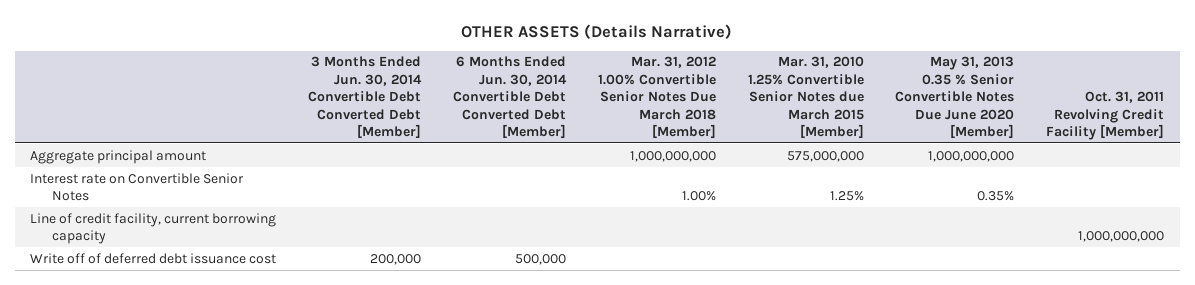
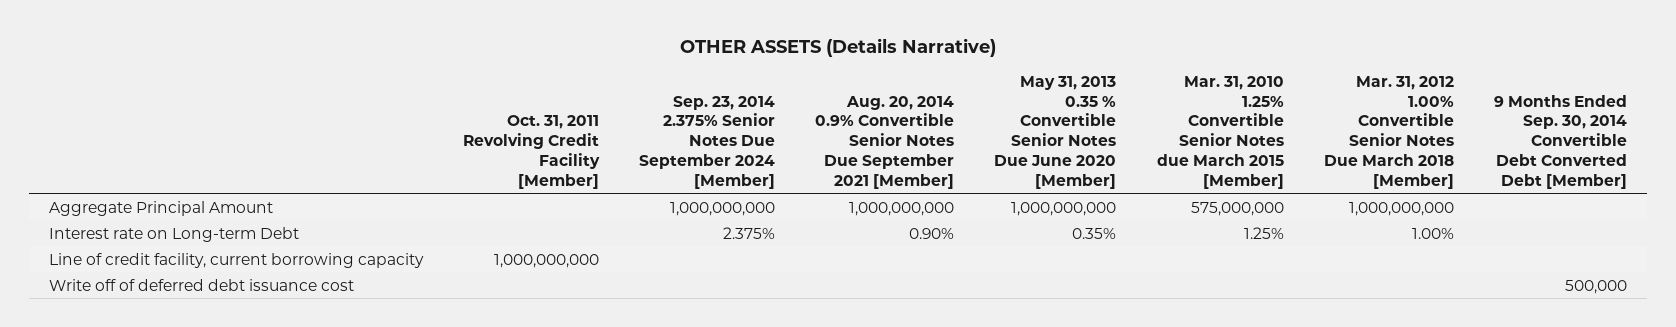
- | 3 Months Ended Jun. 30, 2014 Convertible Debt Converted Debt [Member] | 6 Months Ended Jun. 30, 2014 Convertible Debt Converted Debt [Member] | Mar. 31, 2012 1.00% Convertible Senior Notes Due March 2018 [Member] | Mar. 31, 2010 1.25% Convertible Senior Notes due March 2015 [Member] | May 31, 2013 0.35 % Senior Convertible Notes Due June 2020 [Member] | Oct. 31, 2011 Revolving Credit Facility [Member]
+ | Oct. 31, 2011 Revolving Credit Facility [Member] | Sep. 23, 2014 2.375% Senior Notes Due September 2024 [Member] | Aug. 20, 2014 0.9% Convertible Senior Notes Due September 2021 [Member] | May 31, 2013 0.35 % Convertible Senior Notes Due June 2020 [Member] | Mar. 31, 2010 1.25% Convertible Senior Notes due March 2015 [Member] | Mar. 31, 2012 1.00% Convertible Senior Notes Due March 2018 [Member] | 9 Months Ended Sep. 30, 2014 Convertible Debt Converted Debt [Member]
- Aggregate principal amount | | | 1,000,000,000 | 575,000,000 | 1,000,000,000 |
- Interest rate on Convertible Senior Notes | | | 1.00% | 1.25% | 0.35% |
+ Aggregate Principal Amount | | 1,000,000,000 | 1,000,000,000 | 1,000,000,000 | 575,000,000 | 1,000,000,000 |
+ Interest rate on Long-term Debt | | 2.375% | 0.90% | 0.35% | 1.25% | 1.00% |

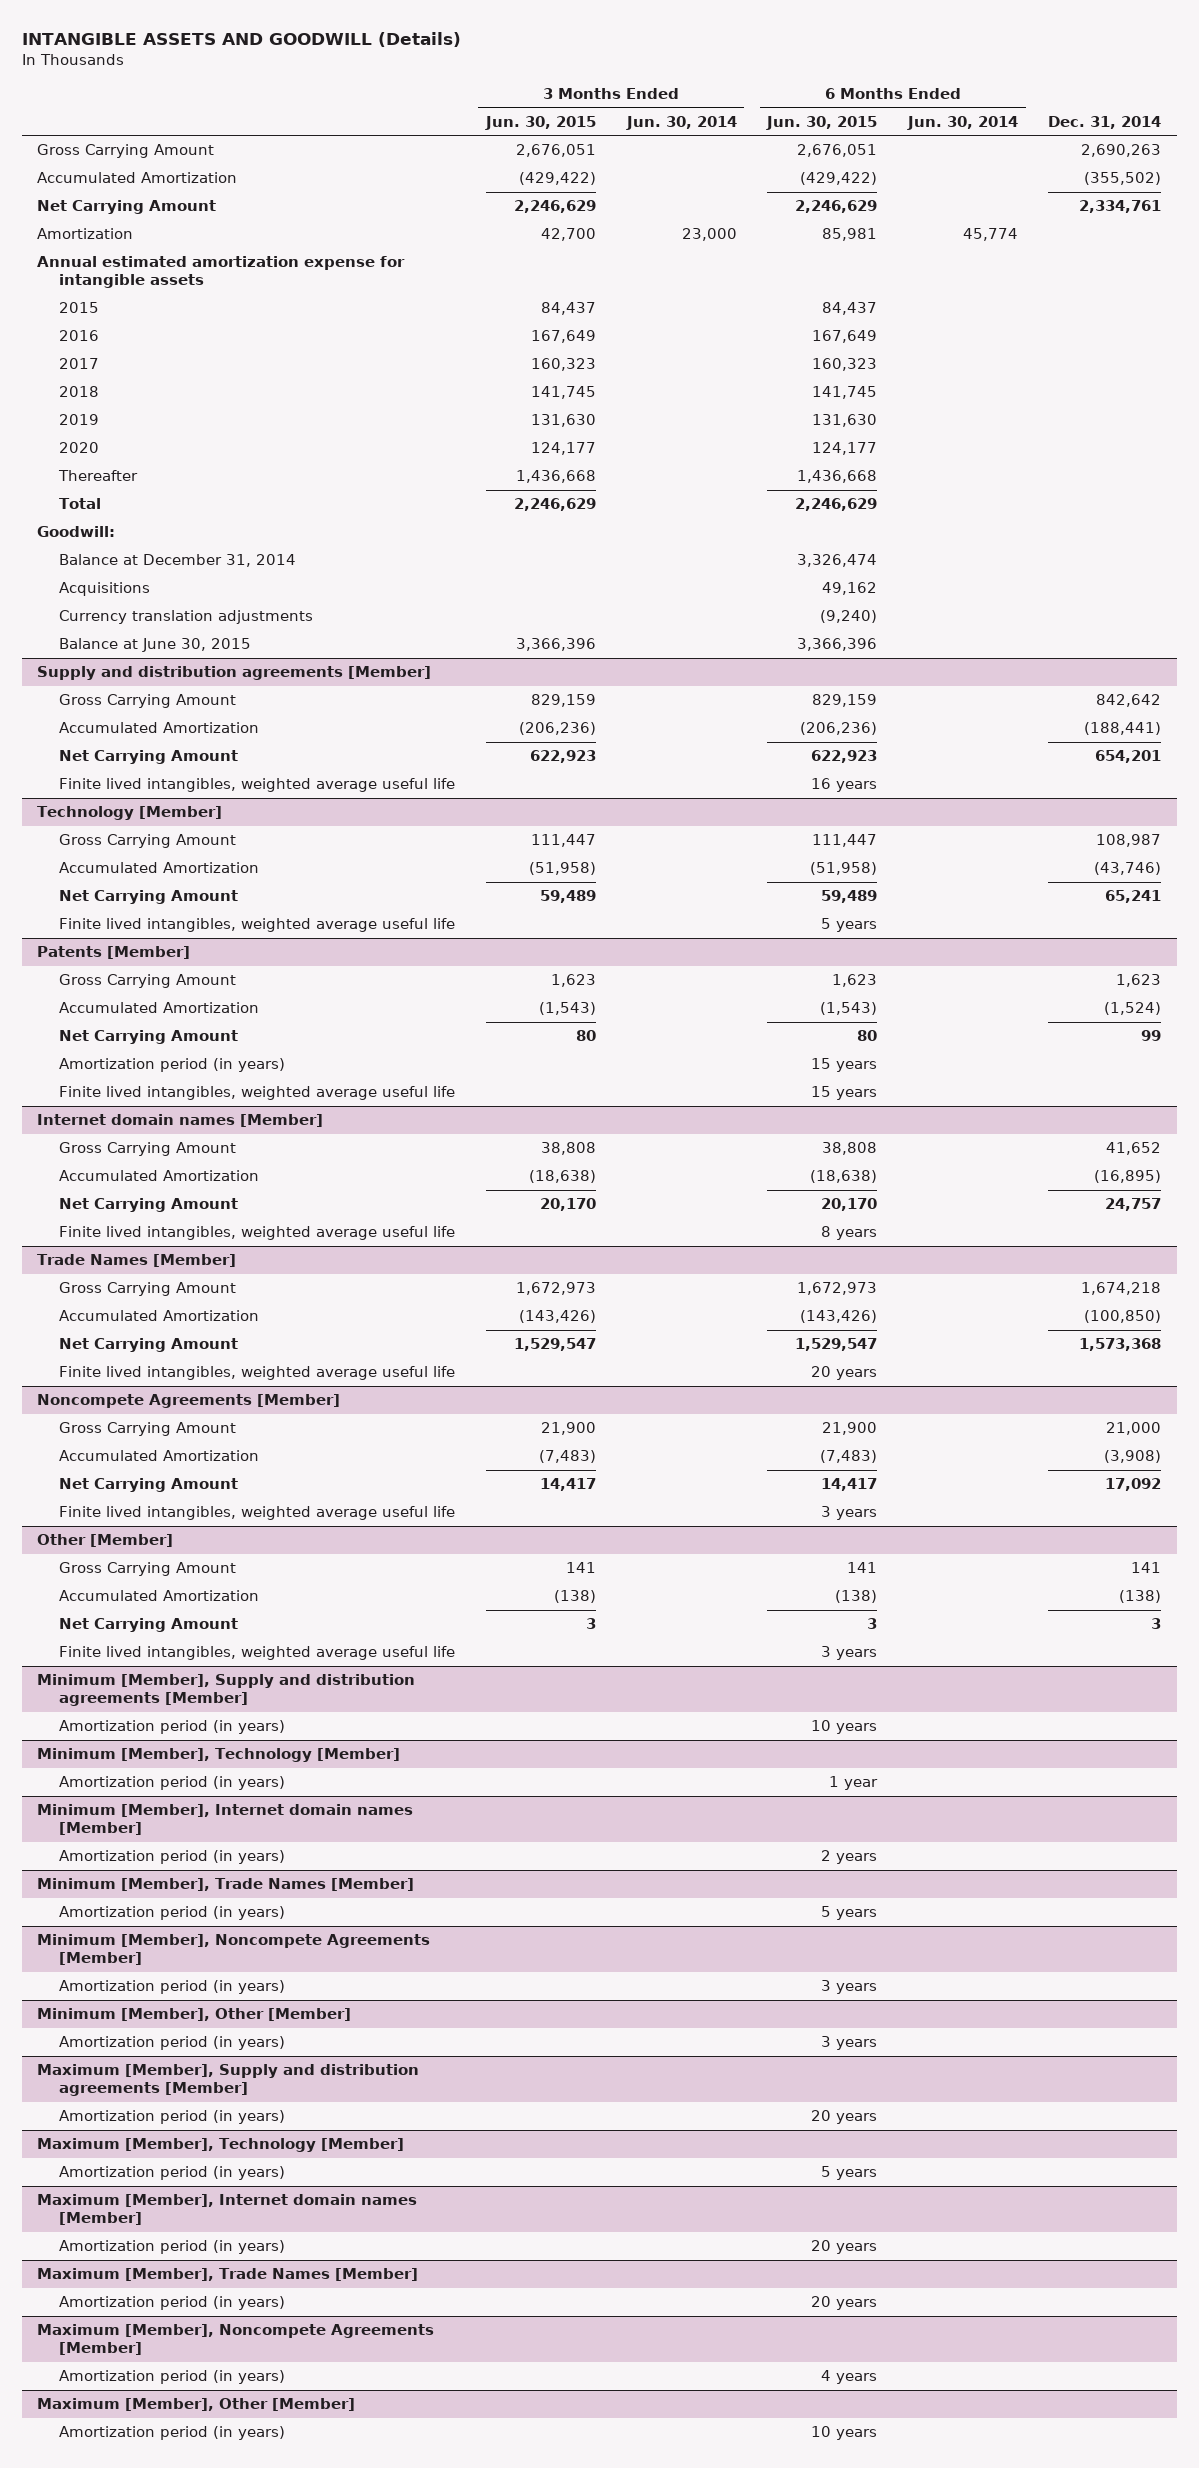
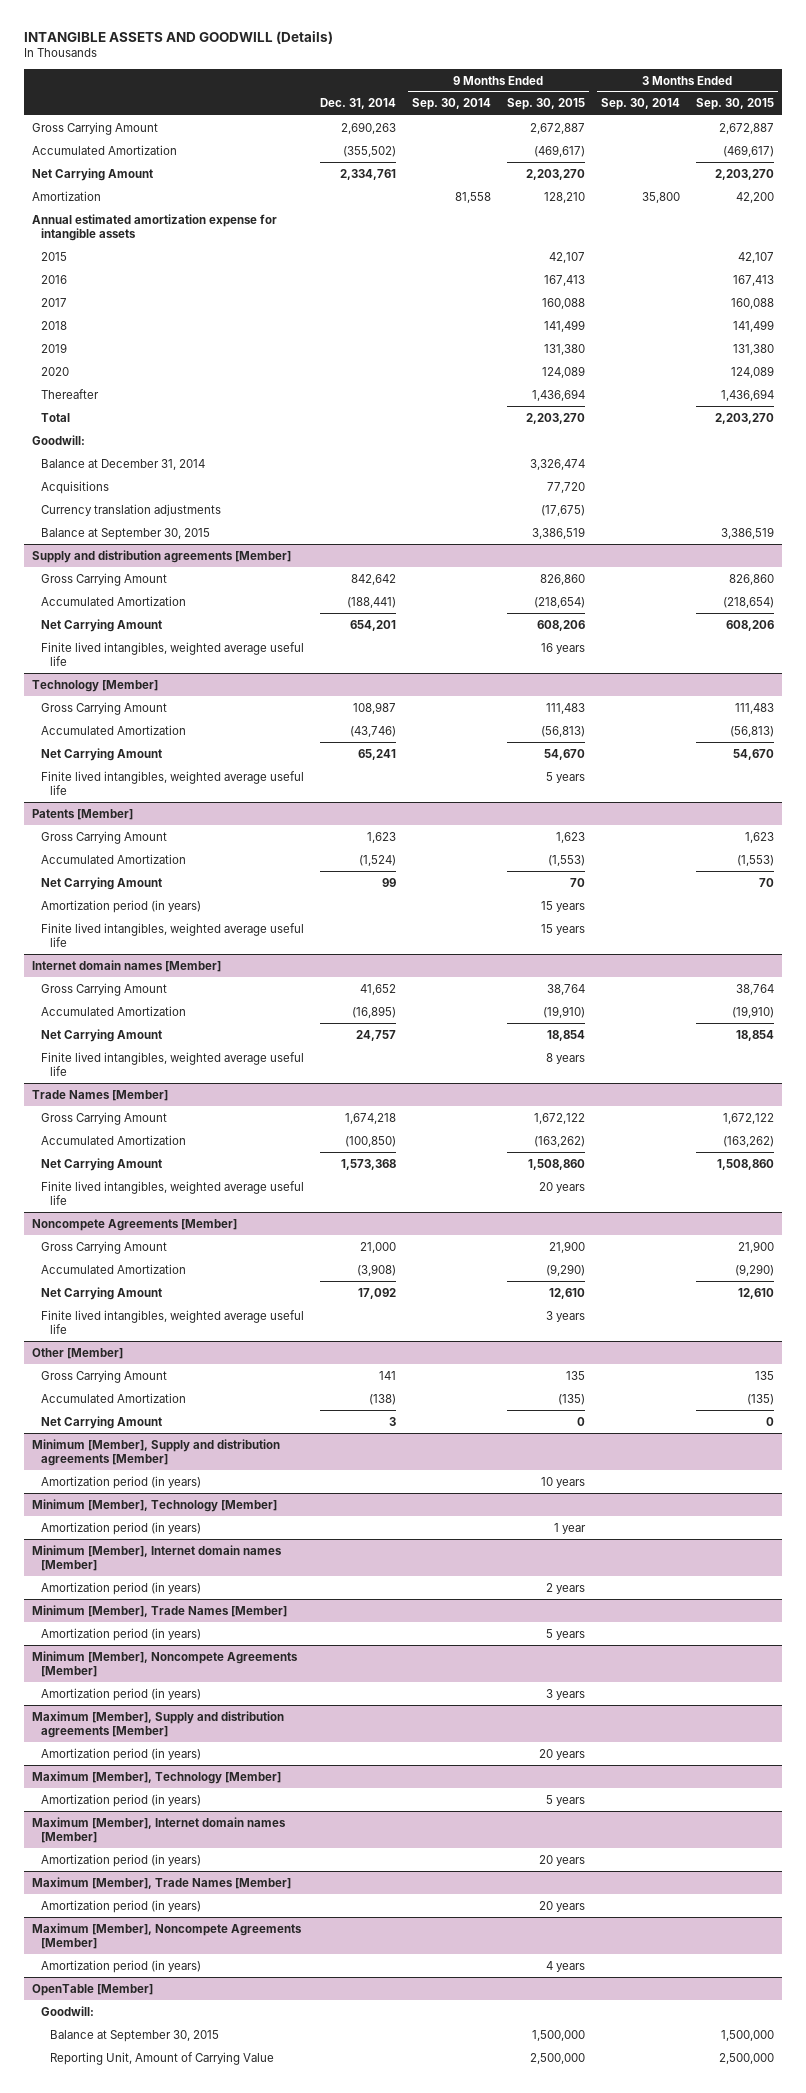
- | 3 Months Ended Jun. 30, 2015 | 3 Months Ended Jun. 30, 2014 | 6 Months Ended Jun. 30, 2015 | 6 Months Ended Jun. 30, 2014 | Dec. 31, 2014
+ | Dec. 31, 2014 | 9 Months Ended Sep. 30, 2014 | 9 Months Ended Sep. 30, 2015 | 3 Months Ended Sep. 30, 2014 | 3 Months Ended Sep. 30, 2015
- Balance at June 30, 2015 | 3,366,396 | | 3,366,396 | |
+ Balance at September 30, 2015 | | | 3,386,519 | | 3,386,519
@ Other [Member]
- Finite lived intangibles, weighted average useful life | | | 3 years | |
- Minimum [Member], Other [Member]
- Amortization period (in years) | | | 3 years | |
- Maximum [Member], Other [Member]
- Amortization period (in years) | | | 10 years | |
+ OpenTable [Member]
+ Goodwill:
+ Balance at September 30, 2015 | | | 1,500,000 | | 1,500,000
+ Reporting Unit, Amount of Carrying Value | | | 2,500,000 | | 2,500,000

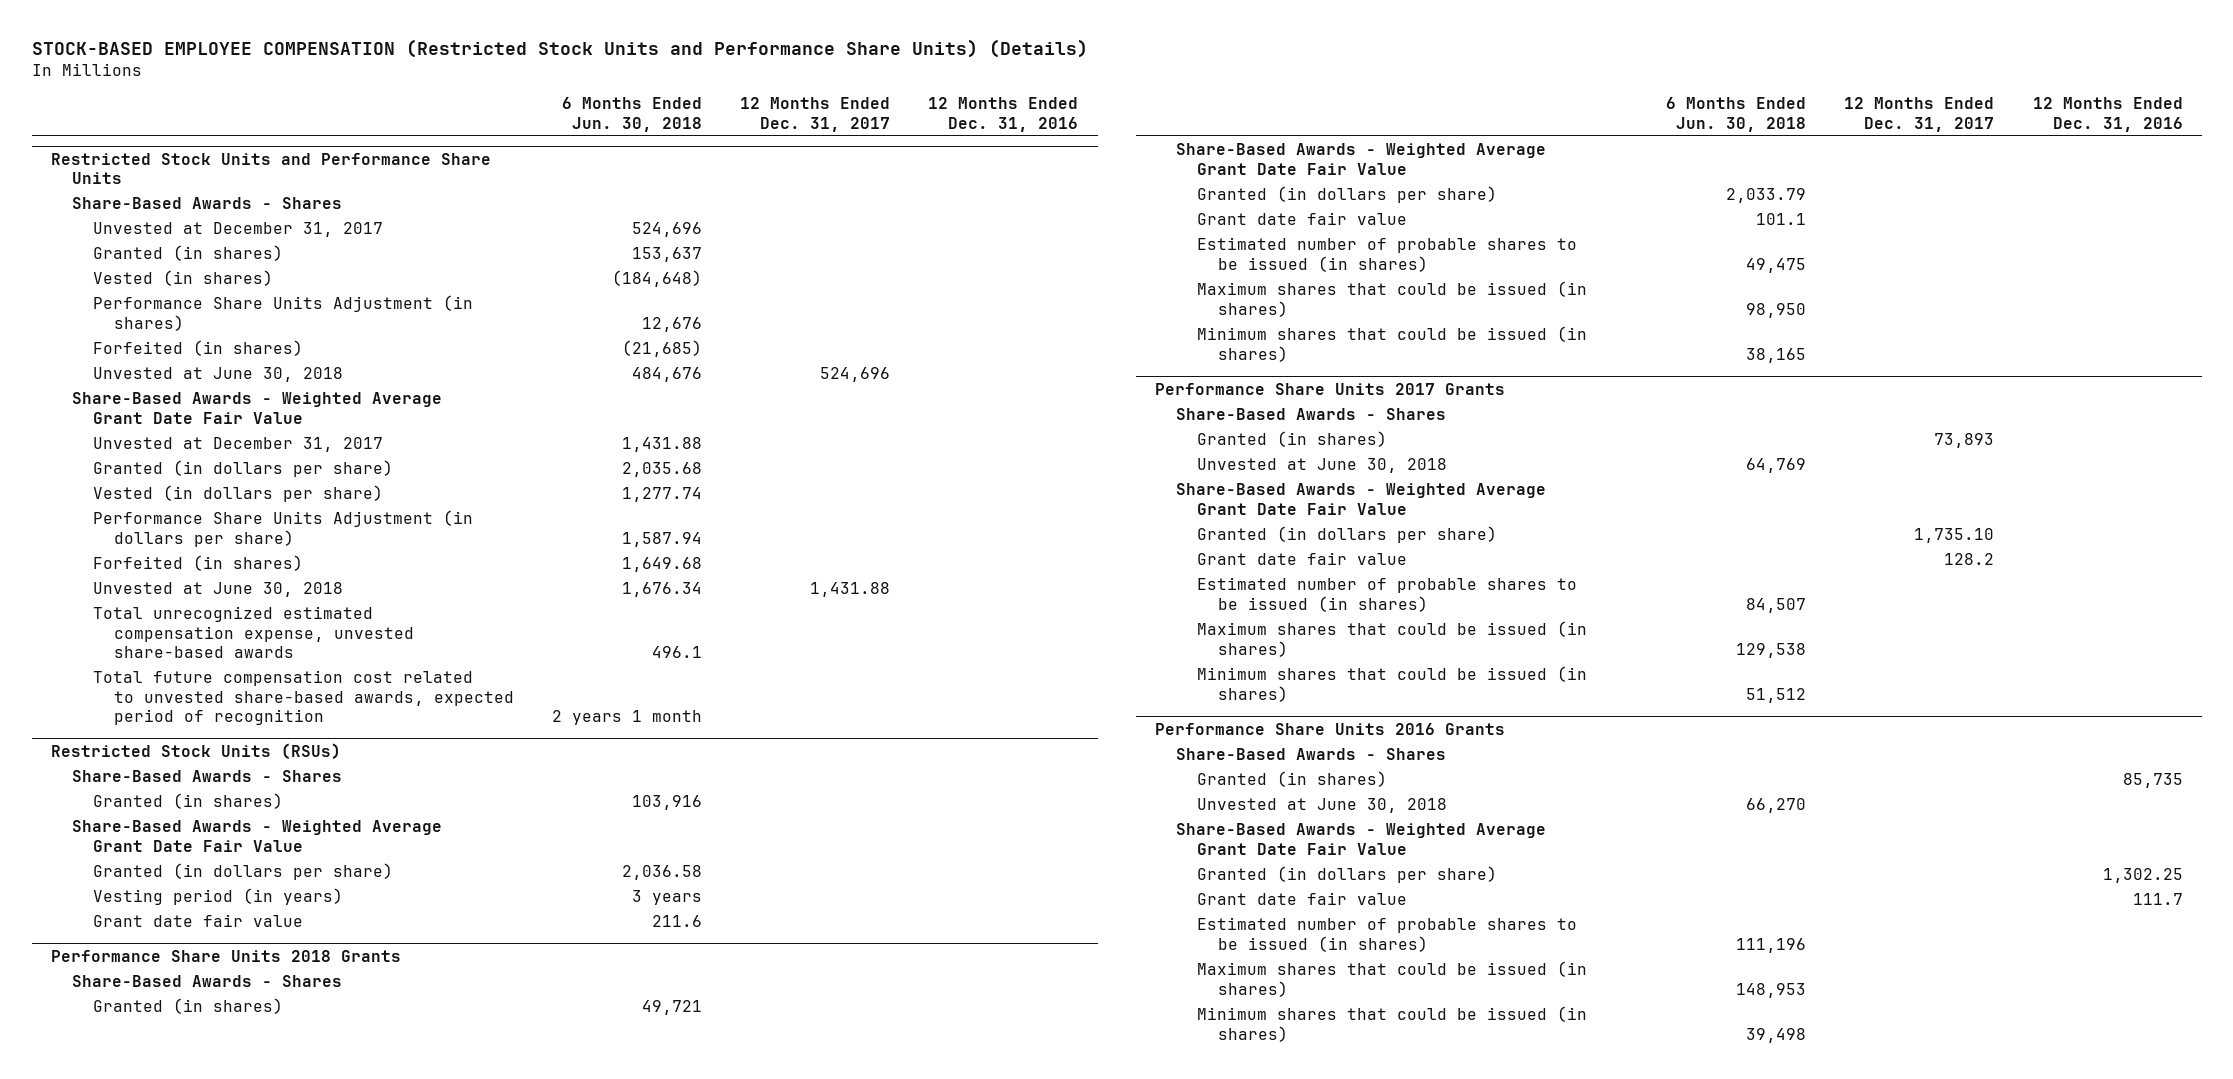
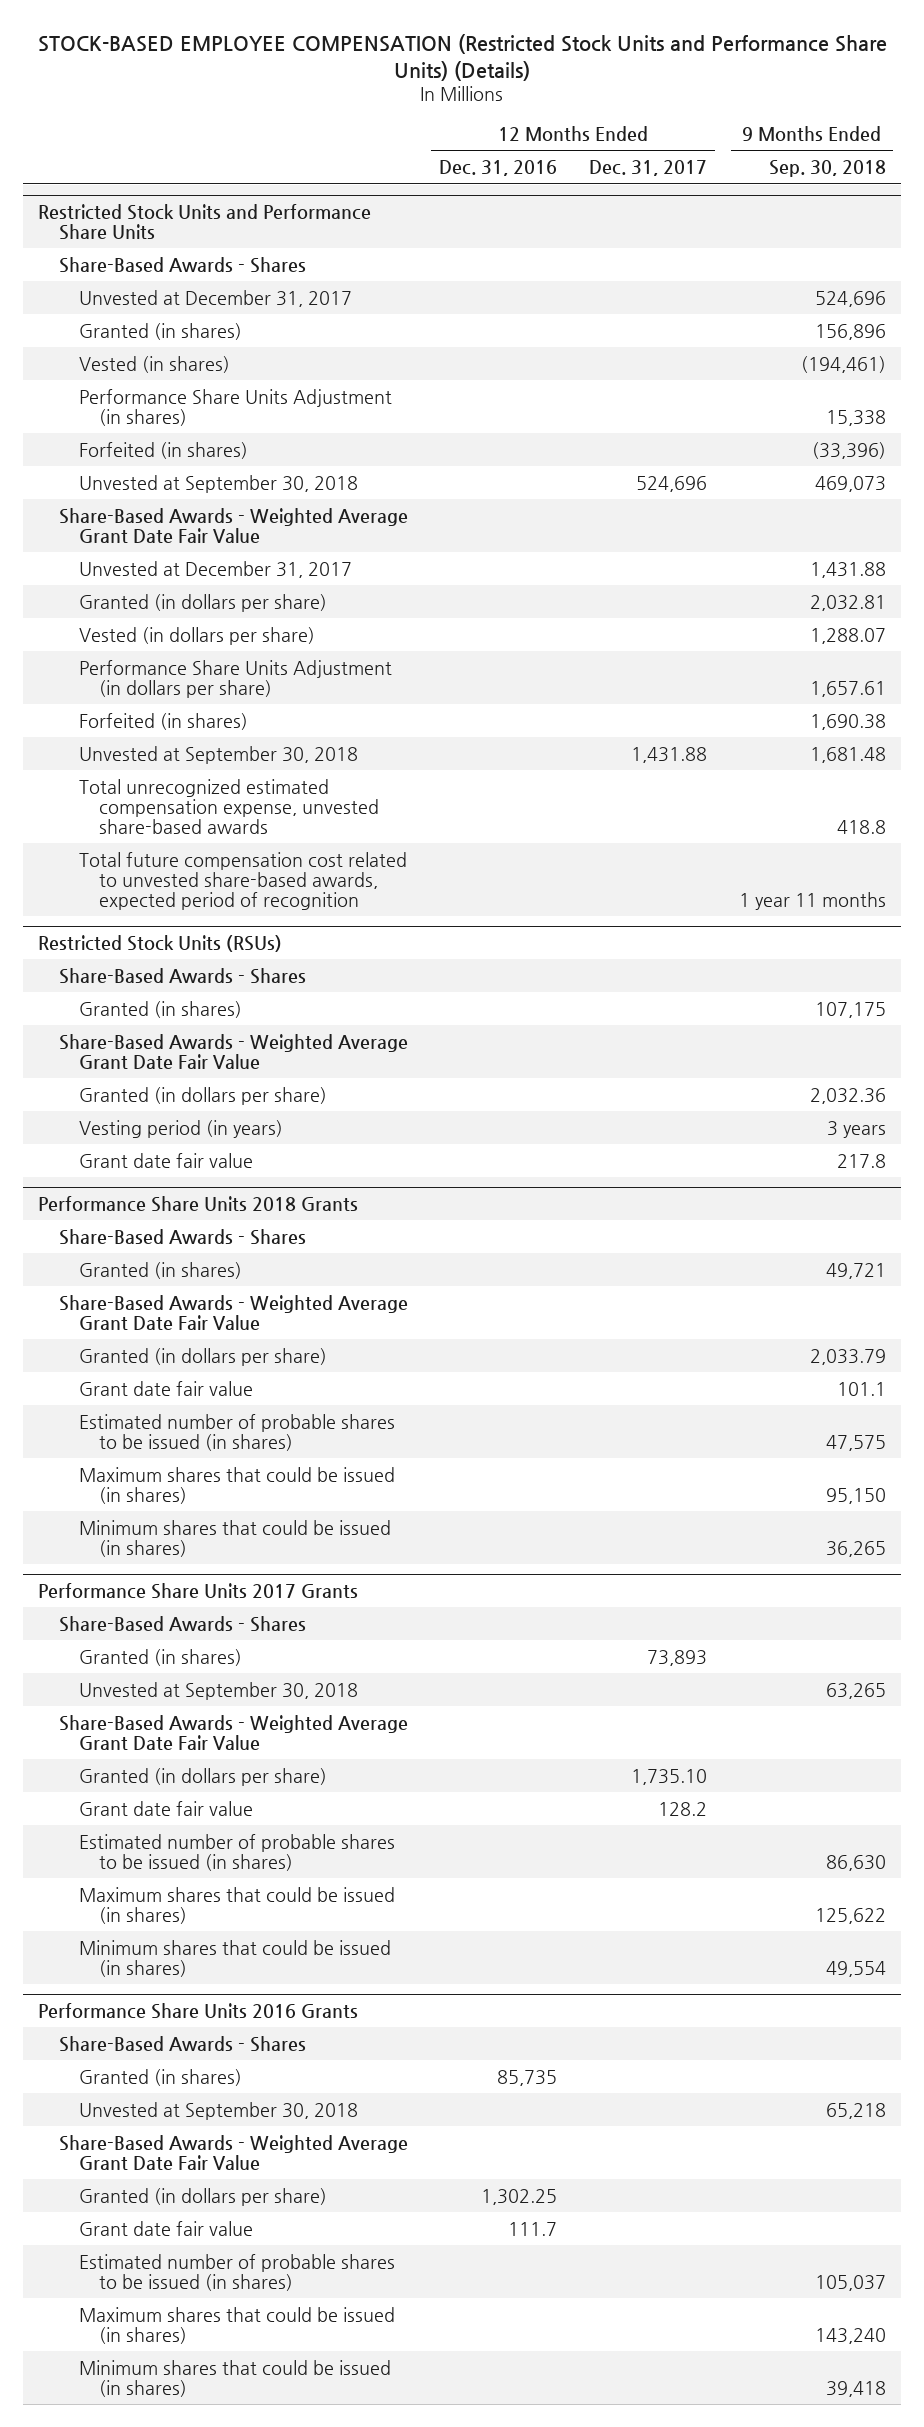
- | 6 Months Ended Jun. 30, 2018 | 12 Months Ended Dec. 31, 2017 | 12 Months Ended Dec. 31, 2016
+ | 12 Months Ended Dec. 31, 2016 | 12 Months Ended Dec. 31, 2017 | 9 Months Ended Sep. 30, 2018
@ Restricted Stock Units and Performance Share Units
- Unvested at June 30, 2018 | 484,676 | 524,696 |
+ Unvested at September 30, 2018 | | 524,696 | 469,073
- Unvested at June 30, 2018 | 1,676.34 | 1,431.88 |
+ Unvested at September 30, 2018 | | 1,431.88 | 1,681.48
@ Performance Share Units 2017 Grants
- Unvested at June 30, 2018 | 64,769 | |
+ Unvested at September 30, 2018 | | | 63,265
@ Performance Share Units 2016 Grants
- Unvested at June 30, 2018 | 66,270 | |
+ Unvested at September 30, 2018 | | | 65,218

